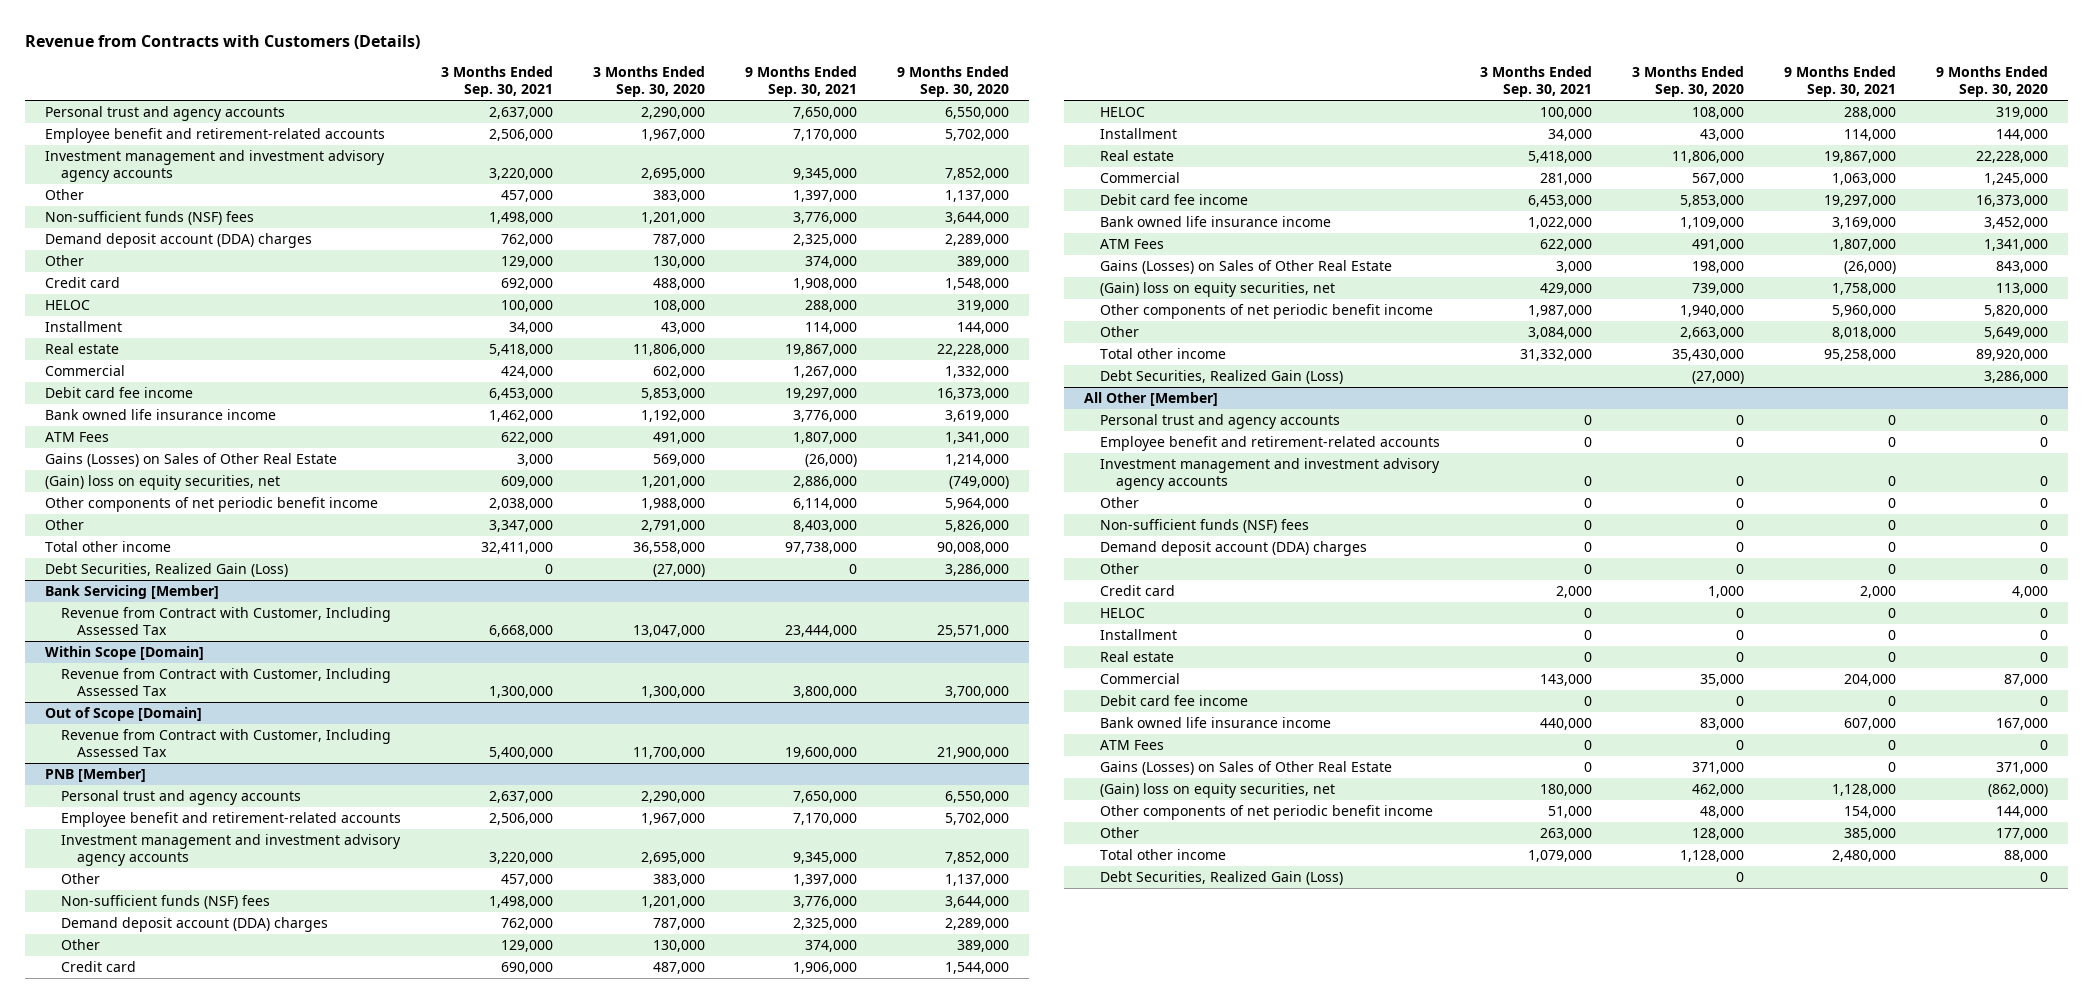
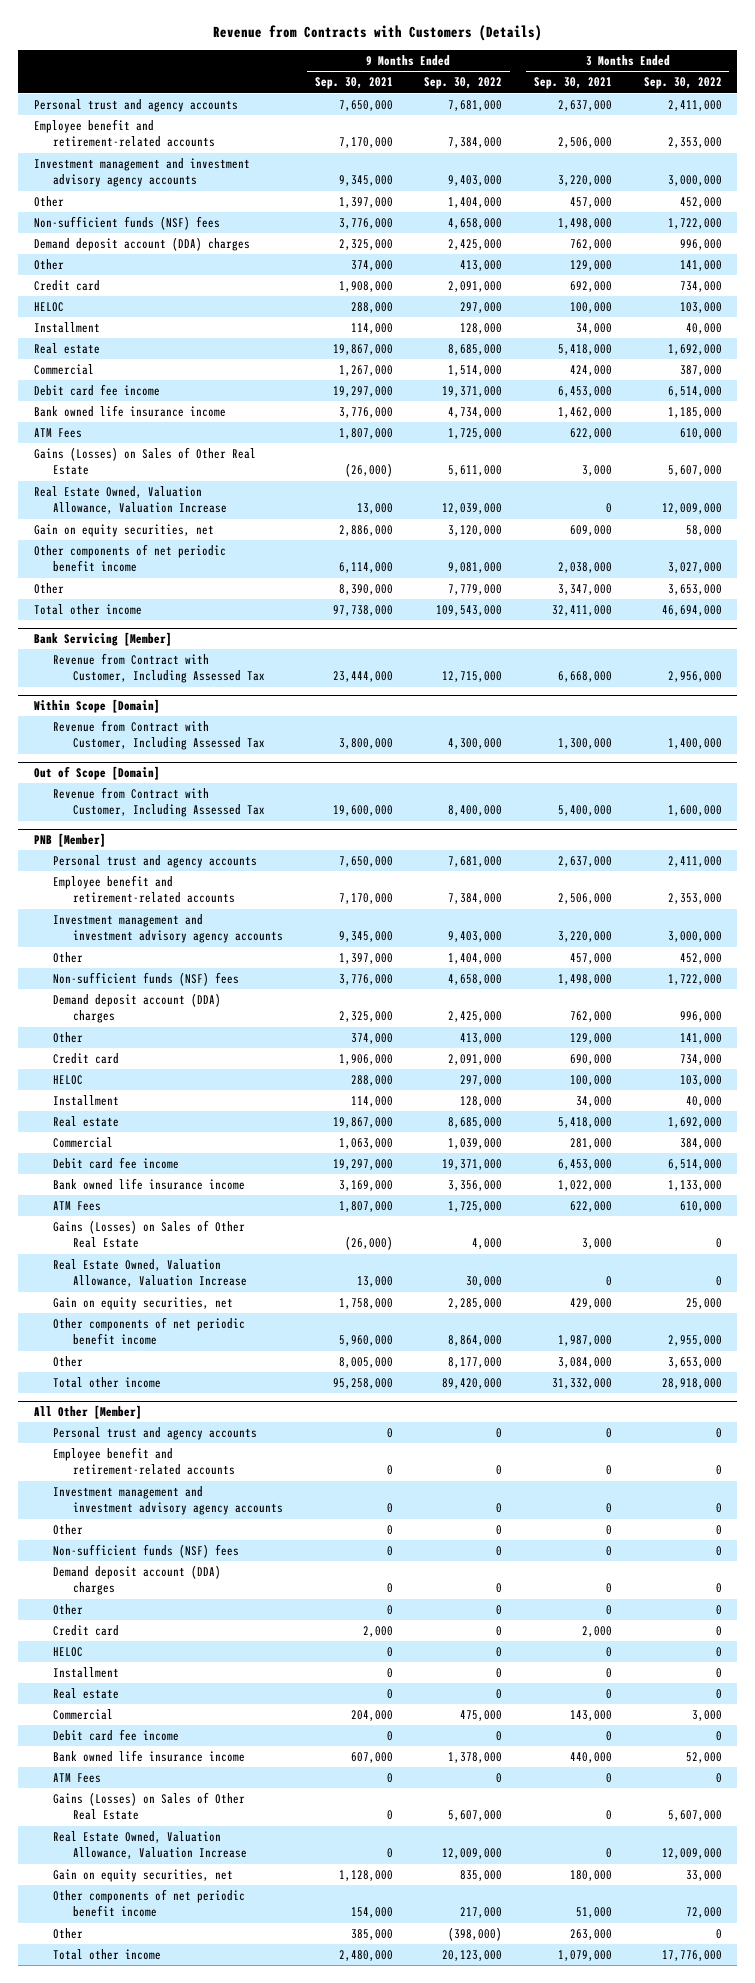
- | 3 Months Ended Sep. 30, 2021 | 3 Months Ended Sep. 30, 2020 | 9 Months Ended Sep. 30, 2021 | 9 Months Ended Sep. 30, 2020
+ | 9 Months Ended Sep. 30, 2021 | 9 Months Ended Sep. 30, 2022 | 3 Months Ended Sep. 30, 2021 | 3 Months Ended Sep. 30, 2022
- (Gain) loss on equity securities, net | 609,000 | 1,201,000 | 2,886,000 | (749,000)
+ Real Estate Owned, Valuation Allowance, Valuation Increase | 13,000 | 12,039,000 | 0 | 12,009,000
+ Gain on equity securities, net | 2,886,000 | 3,120,000 | 609,000 | 58,000
- Other | 3,347,000 | 2,791,000 | 8,403,000 | 5,826,000
+ Other | 8,390,000 | 7,779,000 | 3,347,000 | 3,653,000
- Debt Securities, Realized Gain (Loss) | 0 | (27,000) | 0 | 3,286,000
@ PNB [Member]
- (Gain) loss on equity securities, net | 429,000 | 739,000 | 1,758,000 | 113,000
+ Real Estate Owned, Valuation Allowance, Valuation Increase | 13,000 | 30,000 | 0 | 0
+ Gain on equity securities, net | 1,758,000 | 2,285,000 | 429,000 | 25,000
- Other | 3,084,000 | 2,663,000 | 8,018,000 | 5,649,000
+ Other | 8,005,000 | 8,177,000 | 3,084,000 | 3,653,000
- Debt Securities, Realized Gain (Loss) | | (27,000) | | 3,286,000
@ All Other [Member]
- (Gain) loss on equity securities, net | 180,000 | 462,000 | 1,128,000 | (862,000)
+ Real Estate Owned, Valuation Allowance, Valuation Increase | 0 | 12,009,000 | 0 | 12,009,000
+ Gain on equity securities, net | 1,128,000 | 835,000 | 180,000 | 33,000
- Debt Securities, Realized Gain (Loss) | | 0 | | 0

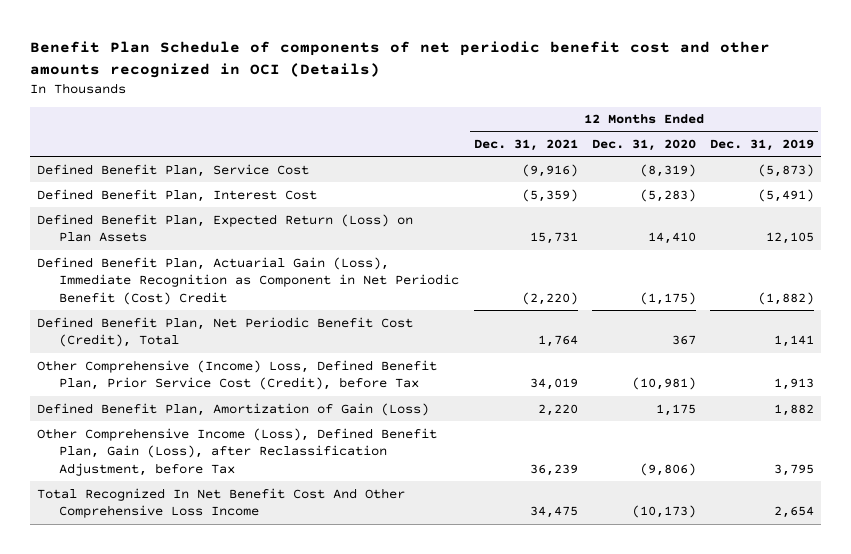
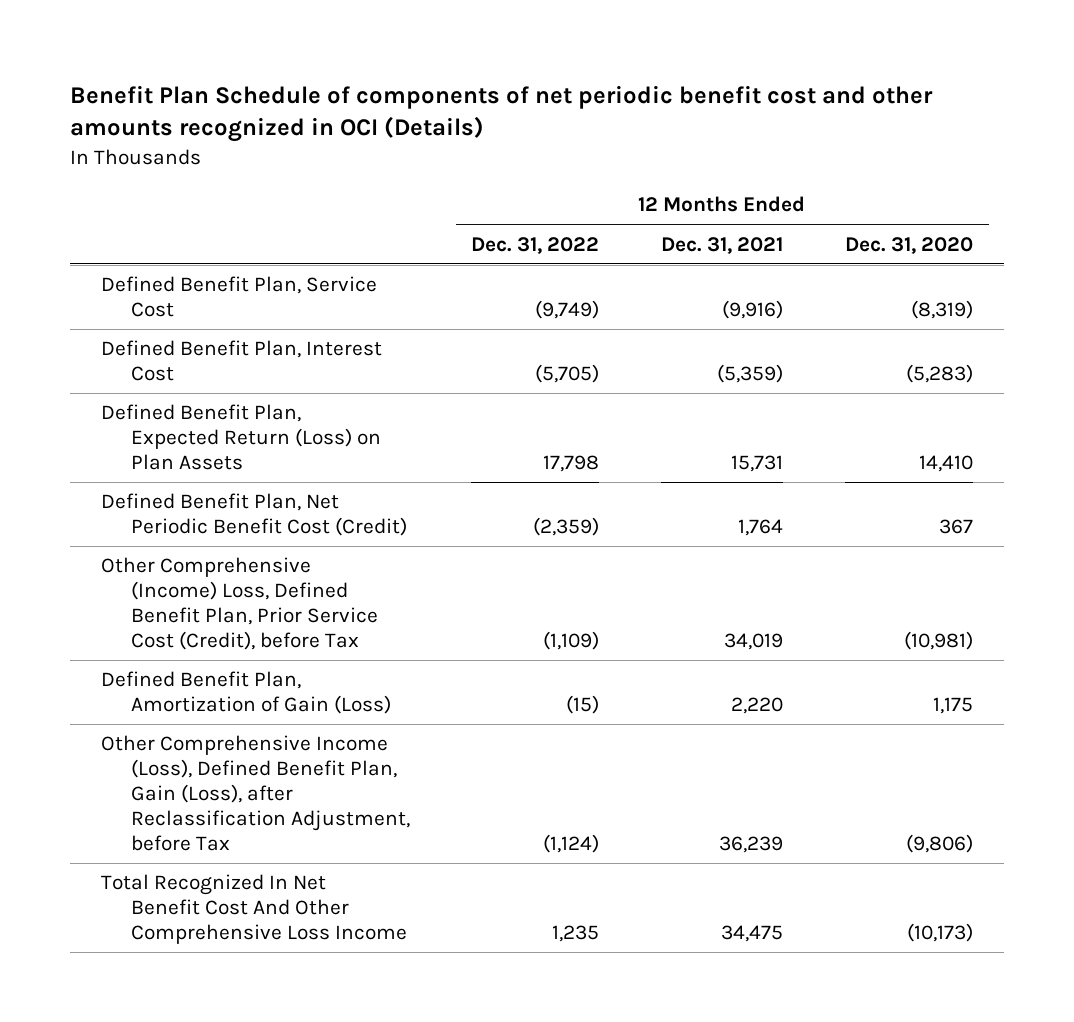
- | 12 Months Ended Dec. 31, 2021 | 12 Months Ended Dec. 31, 2020 | 12 Months Ended Dec. 31, 2019
+ | 12 Months Ended Dec. 31, 2022 | 12 Months Ended Dec. 31, 2021 | 12 Months Ended Dec. 31, 2020
- Defined Benefit Plan, Actuarial Gain (Loss), Immediate Recognition as Component in Net Periodic Benefit (Cost) Credit | (2,220) | (1,175) | (1,882)
- Defined Benefit Plan, Net Periodic Benefit Cost (Credit), Total | 1,764 | 367 | 1,141
+ Defined Benefit Plan, Net Periodic Benefit Cost (Credit) | (2,359) | 1,764 | 367

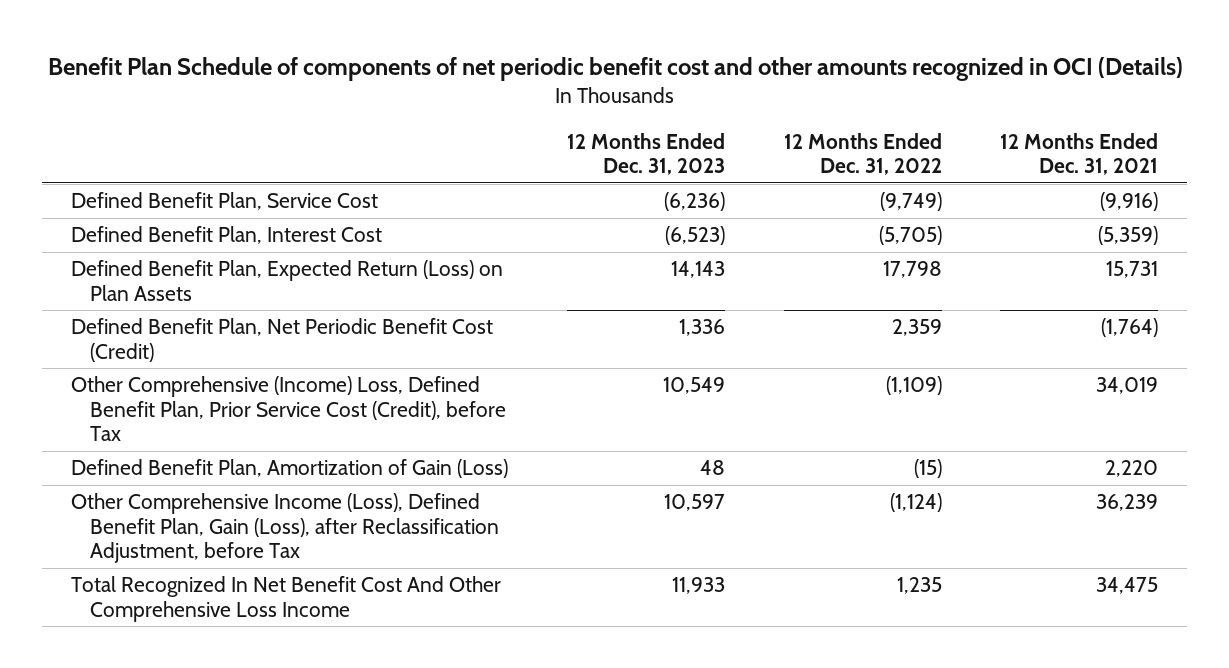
- | 12 Months Ended Dec. 31, 2022 | 12 Months Ended Dec. 31, 2021 | 12 Months Ended Dec. 31, 2020
+ | 12 Months Ended Dec. 31, 2023 | 12 Months Ended Dec. 31, 2022 | 12 Months Ended Dec. 31, 2021
- Defined Benefit Plan, Net Periodic Benefit Cost (Credit) | (2,359) | 1,764 | 367
+ Defined Benefit Plan, Net Periodic Benefit Cost (Credit) | 1,336 | 2,359 | (1,764)

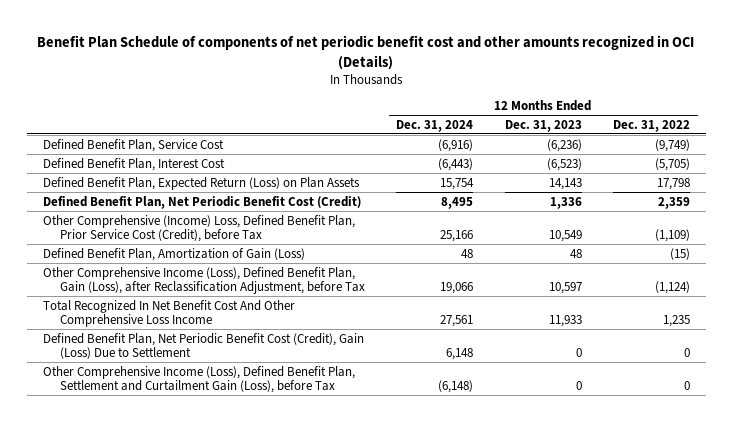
- | 12 Months Ended Dec. 31, 2023 | 12 Months Ended Dec. 31, 2022 | 12 Months Ended Dec. 31, 2021
+ | 12 Months Ended Dec. 31, 2024 | 12 Months Ended Dec. 31, 2023 | 12 Months Ended Dec. 31, 2022
+ Defined Benefit Plan, Net Periodic Benefit Cost (Credit), Gain (Loss) Due to Settlement | 6,148 | 0 | 0
+ Other Comprehensive Income (Loss), Defined Benefit Plan, Settlement and Curtailment Gain (Loss), before Tax | (6,148) | 0 | 0

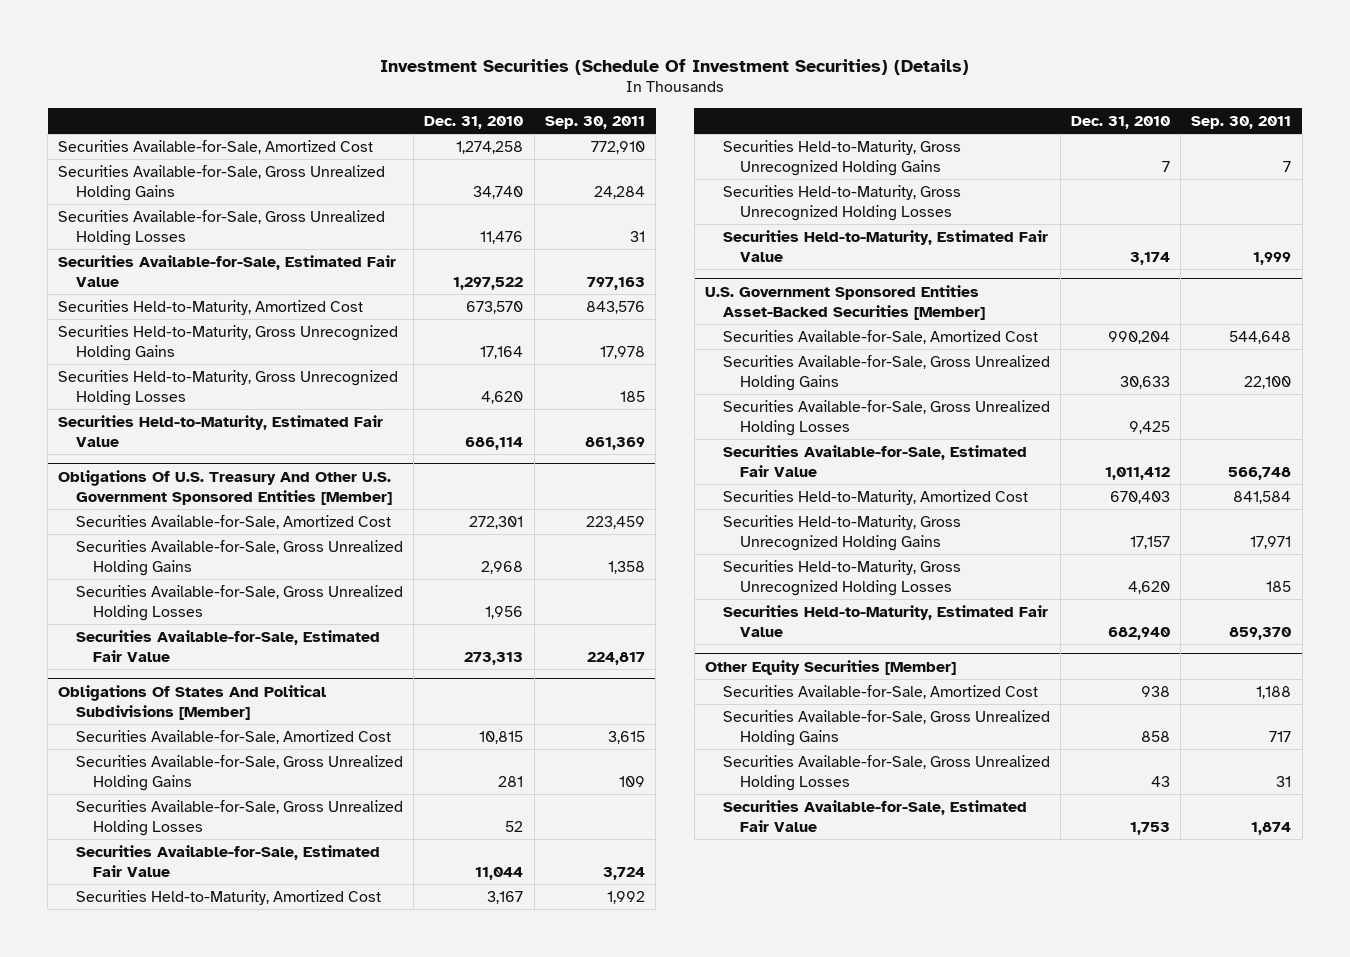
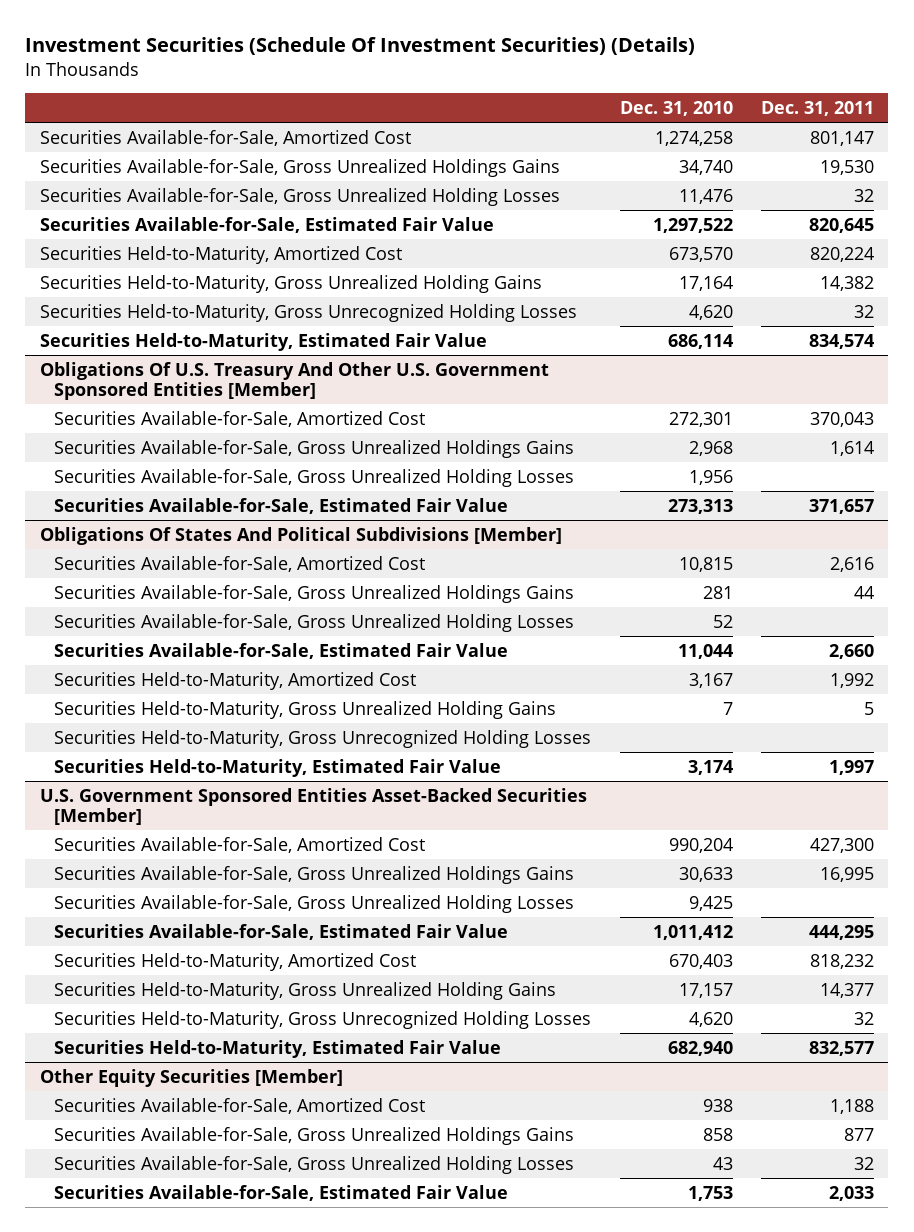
- | Dec. 31, 2010 | Sep. 30, 2011
+ | Dec. 31, 2010 | Dec. 31, 2011
- Securities Available-for-Sale, Gross Unrealized Holding Gains | 34,740 | 24,284
+ Securities Available-for-Sale, Gross Unrealized Holdings Gains | 34,740 | 19,530
- Securities Held-to-Maturity, Gross Unrecognized Holding Gains | 17,164 | 17,978
+ Securities Held-to-Maturity, Gross Unrealized Holding Gains | 17,164 | 14,382
@ Obligations Of U.S. Treasury And Other U.S. Government Sponsored Entities [Member]
- Securities Available-for-Sale, Gross Unrealized Holding Gains | 2,968 | 1,358
+ Securities Available-for-Sale, Gross Unrealized Holdings Gains | 2,968 | 1,614
@ Obligations Of States And Political Subdivisions [Member]
- Securities Available-for-Sale, Gross Unrealized Holding Gains | 281 | 109
+ Securities Available-for-Sale, Gross Unrealized Holdings Gains | 281 | 44
- Securities Held-to-Maturity, Gross Unrecognized Holding Gains | 7 | 7
+ Securities Held-to-Maturity, Gross Unrealized Holding Gains | 7 | 5
@ U.S. Government Sponsored Entities Asset-Backed Securities [Member]
- Securities Available-for-Sale, Gross Unrealized Holding Gains | 30,633 | 22,100
+ Securities Available-for-Sale, Gross Unrealized Holdings Gains | 30,633 | 16,995
- Securities Held-to-Maturity, Gross Unrecognized Holding Gains | 17,157 | 17,971
+ Securities Held-to-Maturity, Gross Unrealized Holding Gains | 17,157 | 14,377
@ Other Equity Securities [Member]
- Securities Available-for-Sale, Gross Unrealized Holding Gains | 858 | 717
+ Securities Available-for-Sale, Gross Unrealized Holdings Gains | 858 | 877

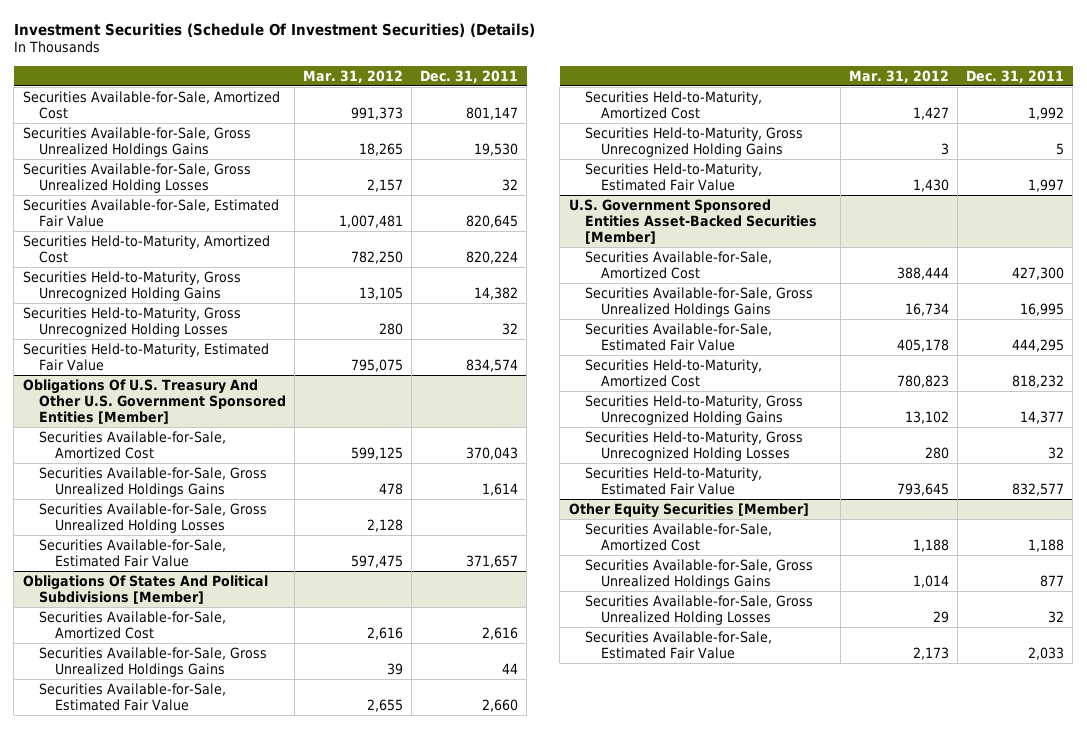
- | Dec. 31, 2010 | Dec. 31, 2011
+ | Mar. 31, 2012 | Dec. 31, 2011
- Securities Held-to-Maturity, Gross Unrealized Holding Gains | 17,164 | 14,382
+ Securities Held-to-Maturity, Gross Unrecognized Holding Gains | 13,105 | 14,382
@ Obligations Of States And Political Subdivisions [Member]
- Securities Available-for-Sale, Gross Unrealized Holding Losses | 52 |
- Securities Held-to-Maturity, Gross Unrealized Holding Gains | 7 | 5
- Securities Held-to-Maturity, Gross Unrecognized Holding Losses
+ Securities Held-to-Maturity, Gross Unrecognized Holding Gains | 3 | 5
@ U.S. Government Sponsored Entities Asset-Backed Securities [Member]
- Securities Available-for-Sale, Gross Unrealized Holding Losses | 9,425 |
- Securities Held-to-Maturity, Gross Unrealized Holding Gains | 17,157 | 14,377
+ Securities Held-to-Maturity, Gross Unrecognized Holding Gains | 13,102 | 14,377

